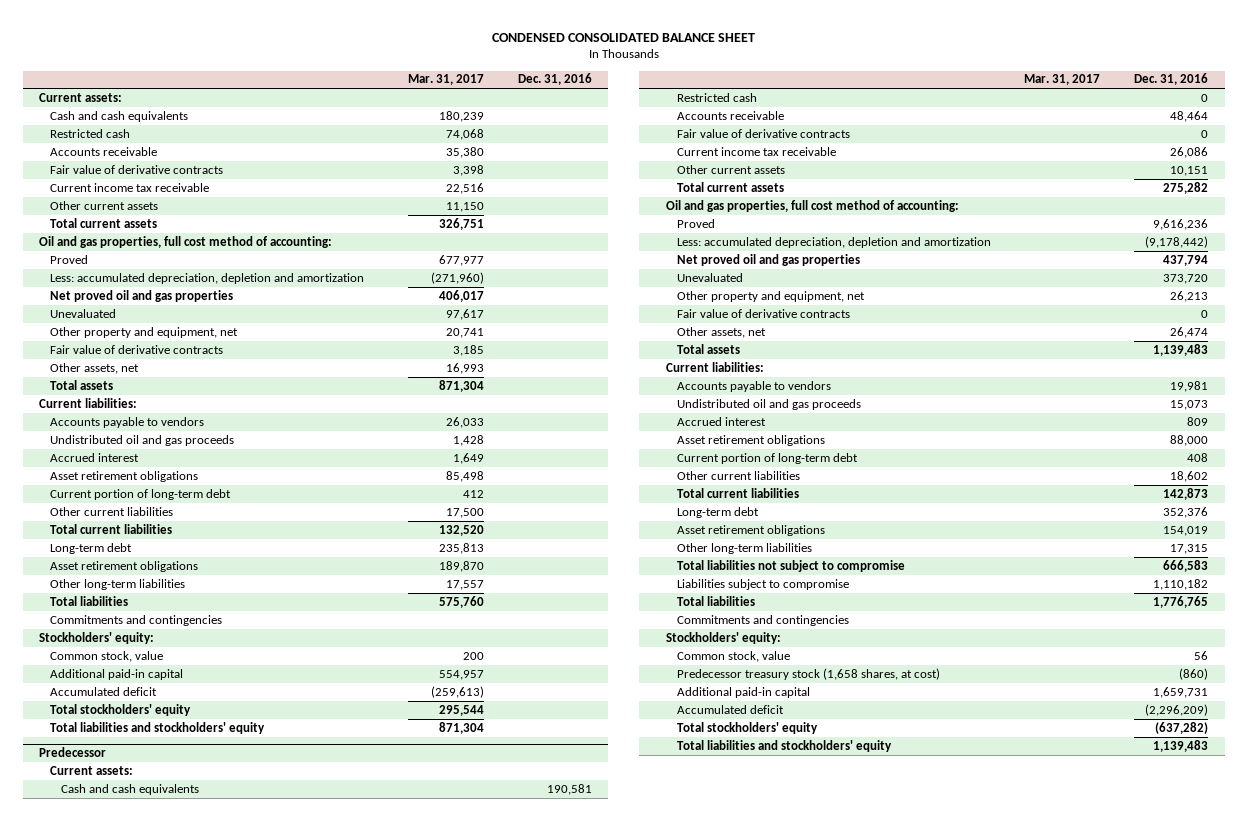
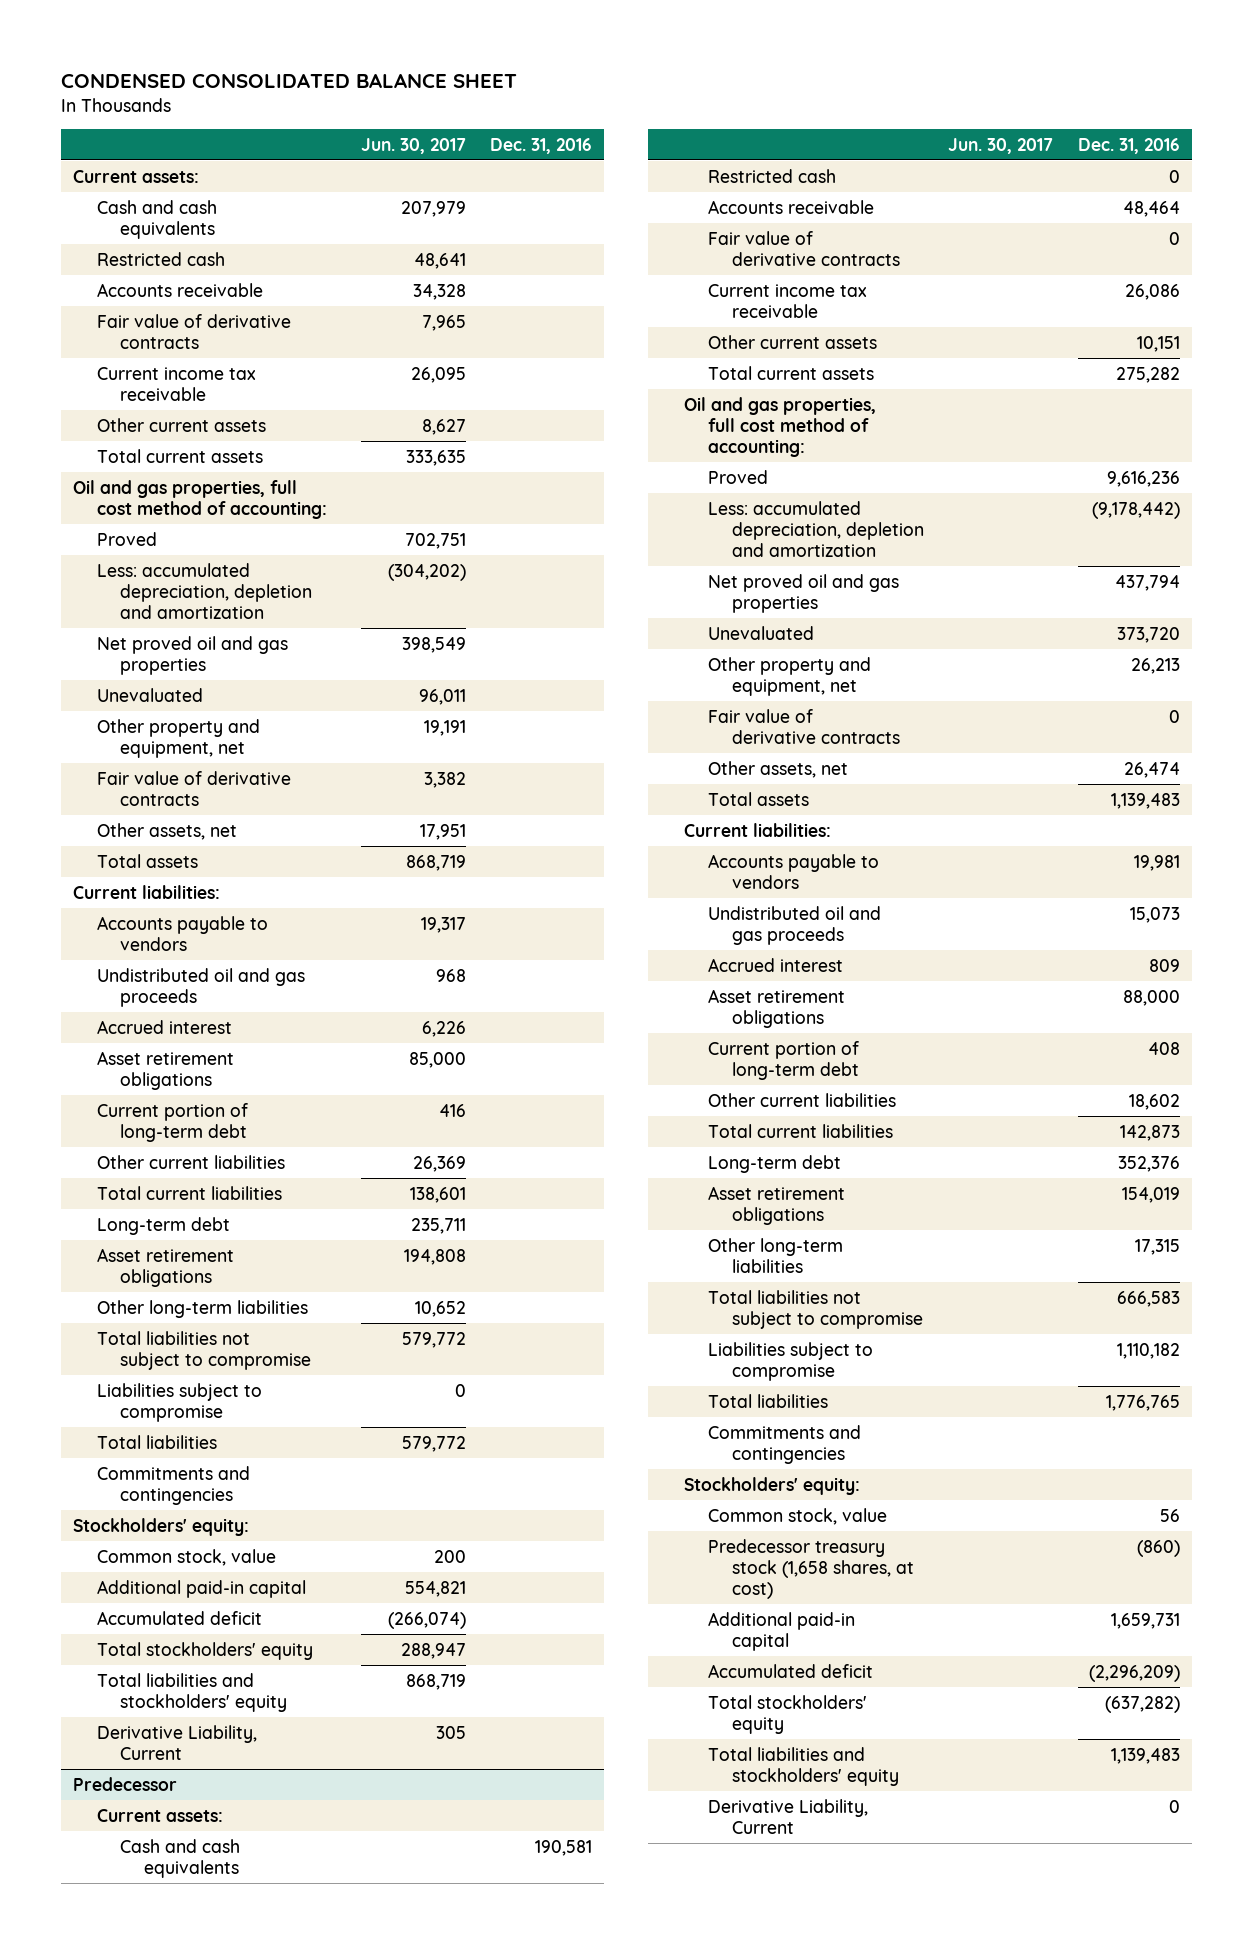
- | Mar. 31, 2017 | Dec. 31, 2016
+ | Jun. 30, 2017 | Dec. 31, 2016
+ Total liabilities not subject to compromise | 579,772 |
+ Liabilities subject to compromise | 0 |
+ Derivative Liability, Current | 305 |
@ Predecessor
+ Derivative Liability, Current | | 0

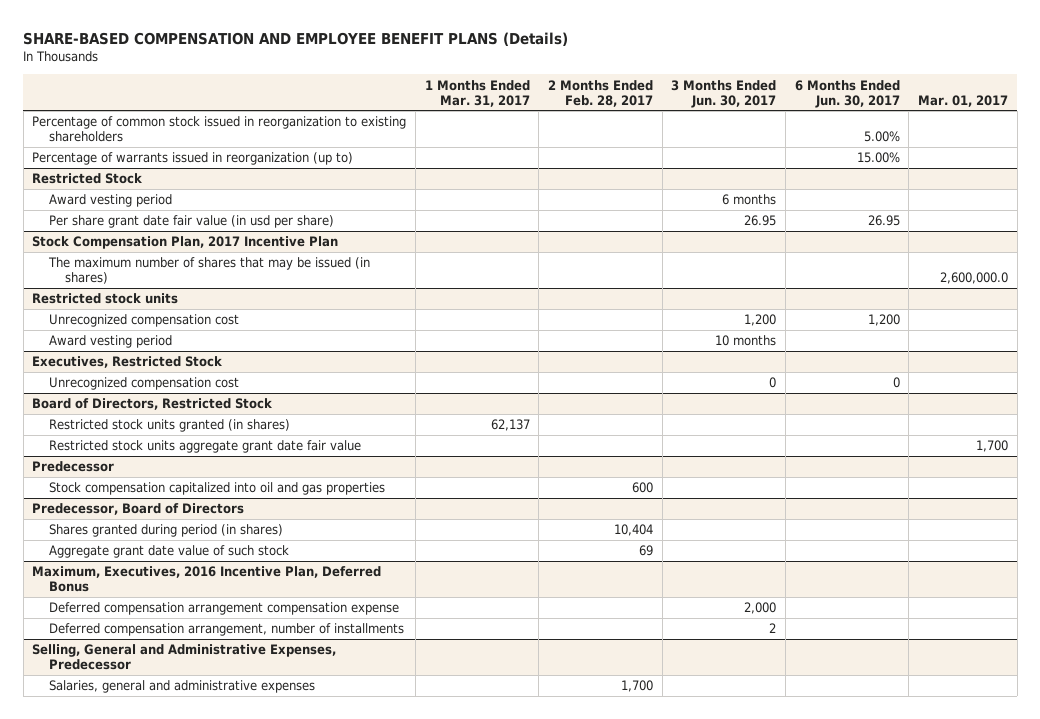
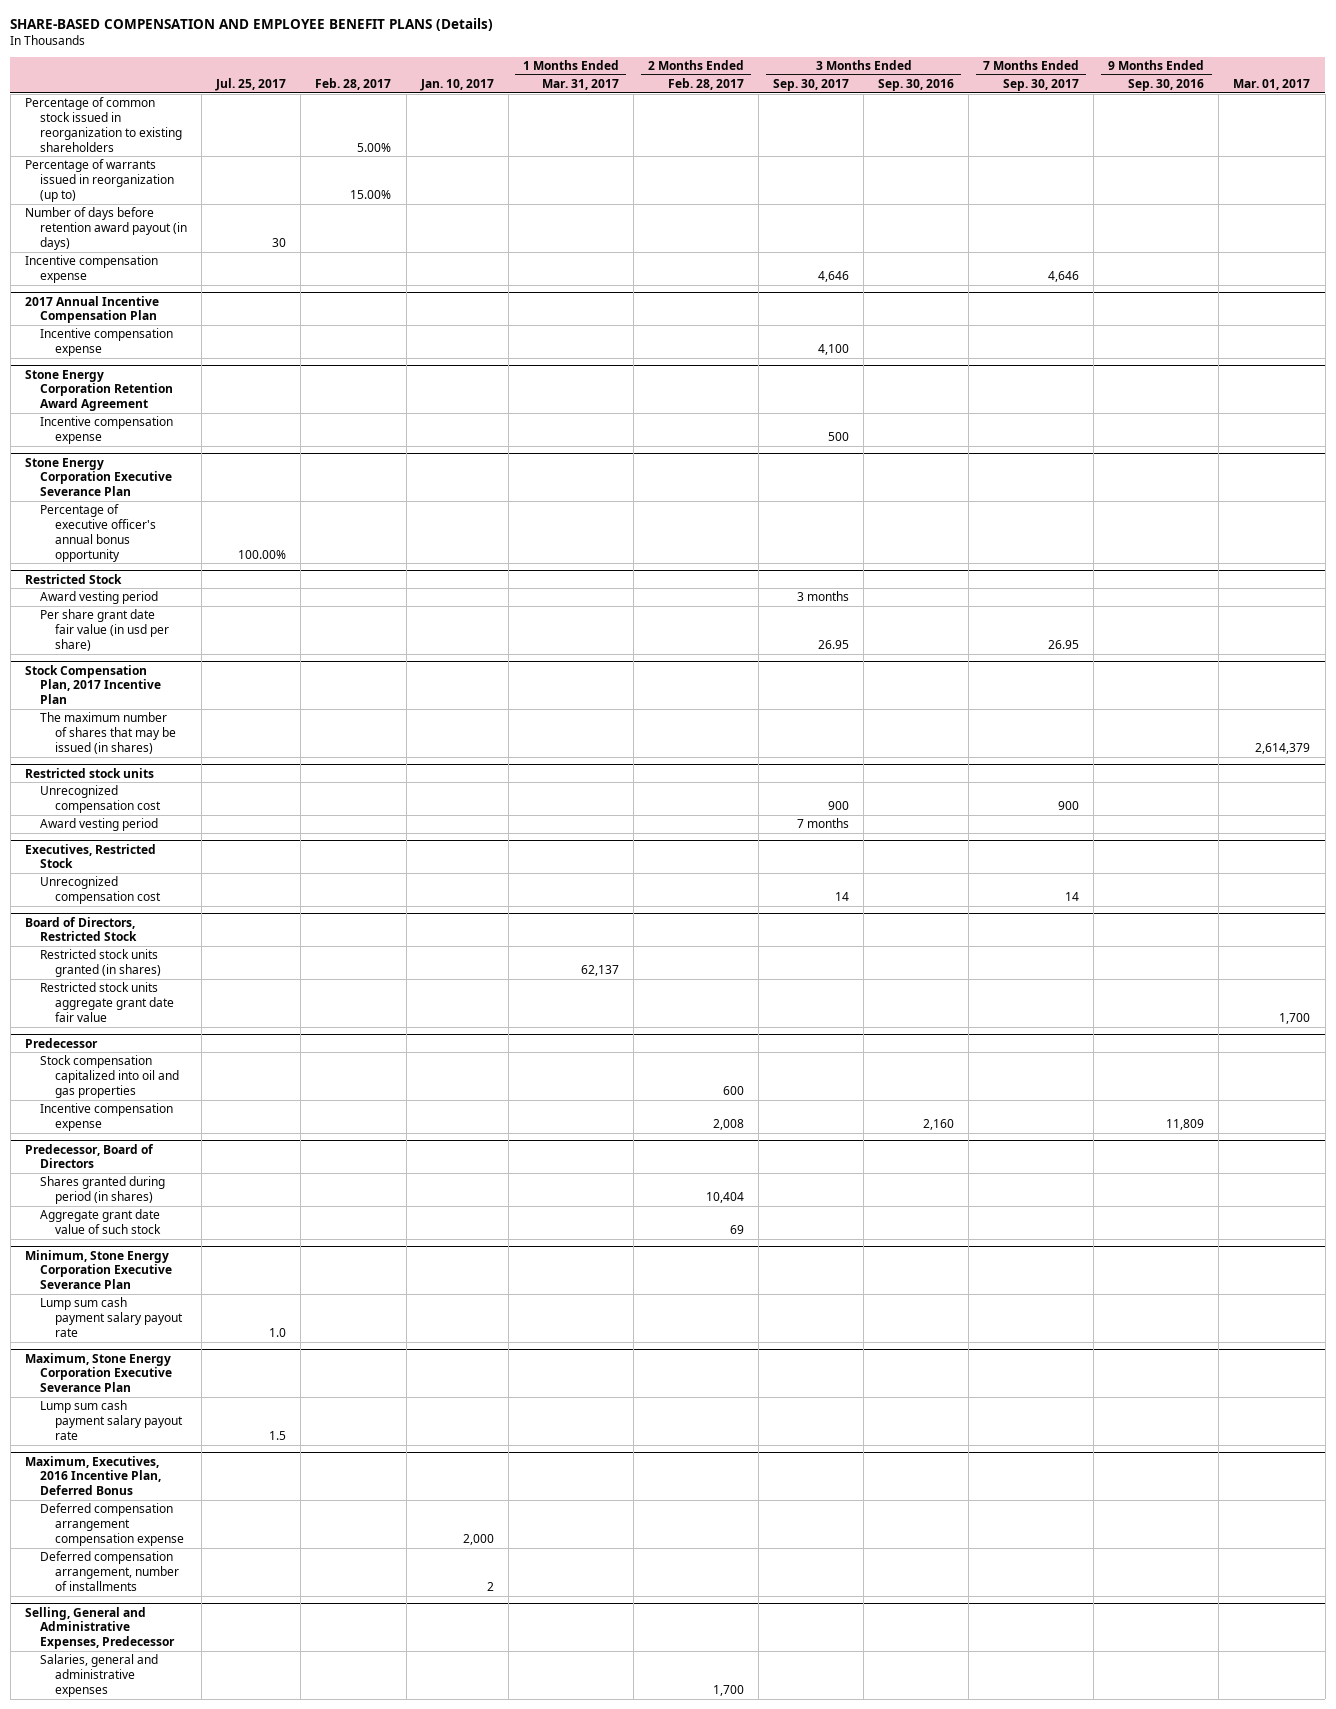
- | 1 Months Ended Mar. 31, 2017 | 2 Months Ended Feb. 28, 2017 | 3 Months Ended Jun. 30, 2017 | 6 Months Ended Jun. 30, 2017 | Mar. 01, 2017
+ | Jul. 25, 2017 | Feb. 28, 2017 | Jan. 10, 2017 | 1 Months Ended Mar. 31, 2017 | 2 Months Ended Feb. 28, 2017 | 3 Months Ended Sep. 30, 2017 | 3 Months Ended Sep. 30, 2016 | 7 Months Ended Sep. 30, 2017 | 9 Months Ended Sep. 30, 2016 | Mar. 01, 2017
+ Number of days before retention award payout (in days) | 30 | | | | | | | | |
+ Incentive compensation expense | | | | | | 4,646 | | 4,646 | |
+ 2017 Annual Incentive Compensation Plan
+ Incentive compensation expense | | | | | | 4,100 | | | |
+ Stone Energy Corporation Retention Award Agreement
+ Incentive compensation expense | | | | | | 500 | | | |
+ Stone Energy Corporation Executive Severance Plan
+ Percentage of executive officer's annual bonus opportunity | 100.00% | | | | | | | | |
@ Stock Compensation Plan, 2017 Incentive Plan
- The maximum number of shares that may be issued (in shares) | | | | | 2,600,000.0
+ The maximum number of shares that may be issued (in shares) | | | | | | | | | | 2,614,379
@ Predecessor
+ Incentive compensation expense | | | | | 2,008 | | 2,160 | | 11,809 |
+ Minimum, Stone Energy Corporation Executive Severance Plan
+ Lump sum cash payment salary payout rate | 1.0 | | | | | | | | |
+ Maximum, Stone Energy Corporation Executive Severance Plan
+ Lump sum cash payment salary payout rate | 1.5 | | | | | | | | |

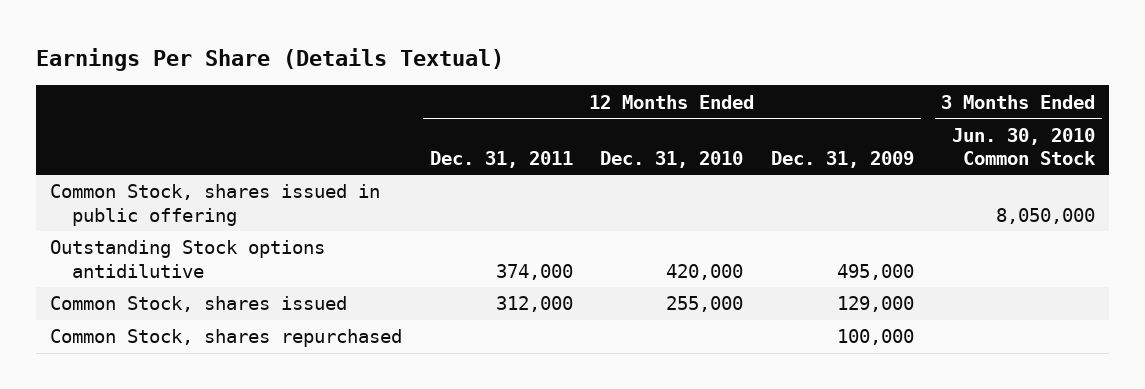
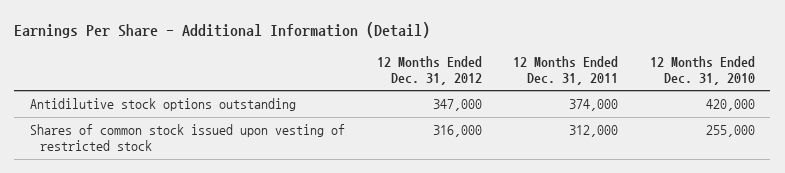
- Earnings Per Share (Details Textual)
+ Earnings Per Share - Additional Information (Detail)
- | 12 Months Ended Dec. 31, 2011 | 12 Months Ended Dec. 31, 2010 | 12 Months Ended Dec. 31, 2009 | 3 Months Ended Jun. 30, 2010 Common Stock
+ | 12 Months Ended Dec. 31, 2012 | 12 Months Ended Dec. 31, 2011 | 12 Months Ended Dec. 31, 2010
- Common Stock, shares issued in public offering | | | | 8,050,000
- Outstanding Stock options antidilutive | 374,000 | 420,000 | 495,000 |
- Common Stock, shares issued | 312,000 | 255,000 | 129,000 |
- Common Stock, shares repurchased | | | 100,000 |
+ Antidilutive stock options outstanding | 347,000 | 374,000 | 420,000
+ Shares of common stock issued upon vesting of restricted stock | 316,000 | 312,000 | 255,000

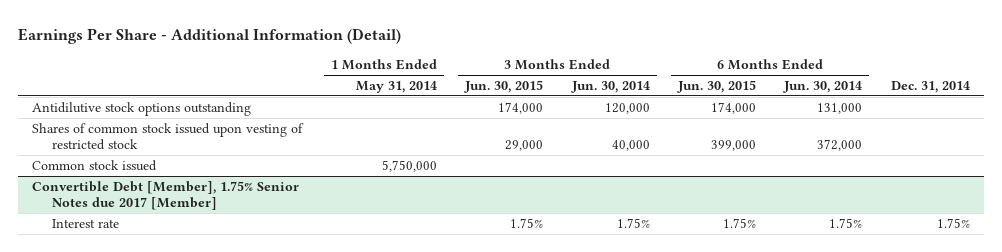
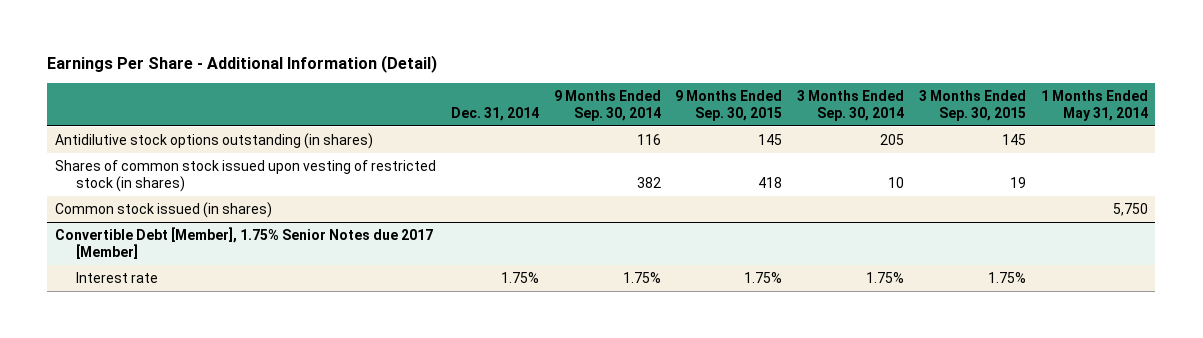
- | 1 Months Ended May 31, 2014 | 3 Months Ended Jun. 30, 2015 | 3 Months Ended Jun. 30, 2014 | 6 Months Ended Jun. 30, 2015 | 6 Months Ended Jun. 30, 2014 | Dec. 31, 2014
+ | Dec. 31, 2014 | 9 Months Ended Sep. 30, 2014 | 9 Months Ended Sep. 30, 2015 | 3 Months Ended Sep. 30, 2014 | 3 Months Ended Sep. 30, 2015 | 1 Months Ended May 31, 2014
- Antidilutive stock options outstanding | | 174,000 | 120,000 | 174,000 | 131,000 |
- Shares of common stock issued upon vesting of restricted stock | | 29,000 | 40,000 | 399,000 | 372,000 |
- Common stock issued | 5,750,000 | | | | |
+ Antidilutive stock options outstanding (in shares) | | 116 | 145 | 205 | 145 |
+ Shares of common stock issued upon vesting of restricted stock (in shares) | | 382 | 418 | 10 | 19 |
+ Common stock issued (in shares) | | | | | | 5,750

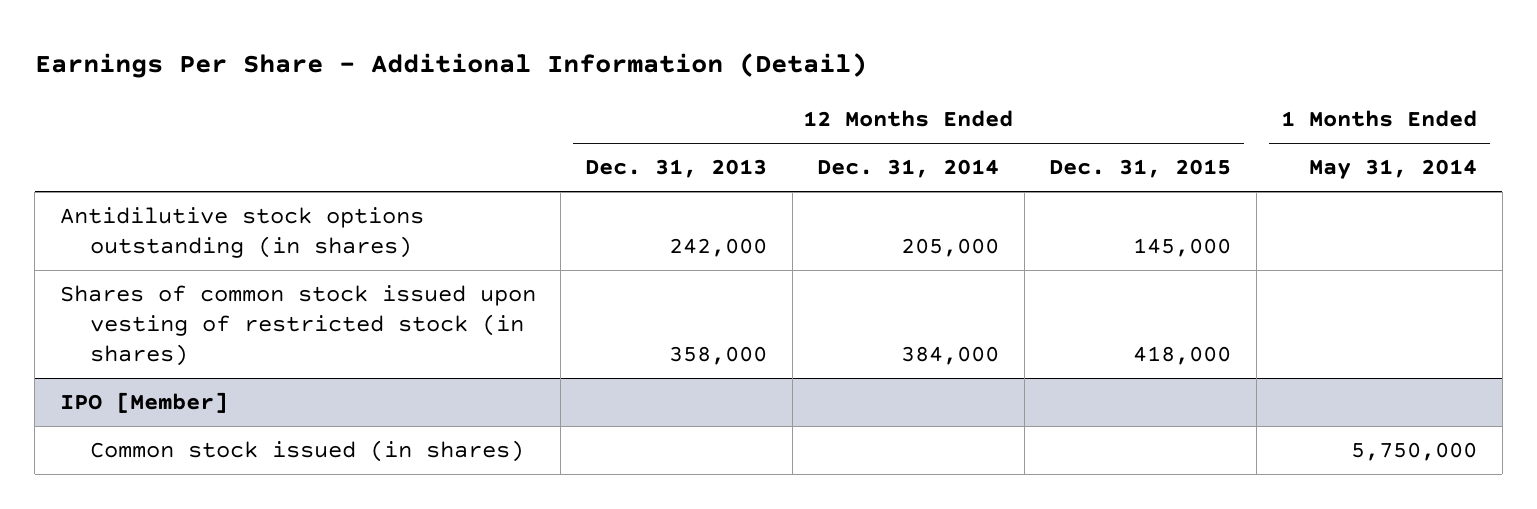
- | Dec. 31, 2014 | 9 Months Ended Sep. 30, 2014 | 9 Months Ended Sep. 30, 2015 | 3 Months Ended Sep. 30, 2014 | 3 Months Ended Sep. 30, 2015 | 1 Months Ended May 31, 2014
+ | 12 Months Ended Dec. 31, 2013 | 12 Months Ended Dec. 31, 2014 | 12 Months Ended Dec. 31, 2015 | 1 Months Ended May 31, 2014
- Common stock issued (in shares) | | | | | | 5,750
- Convertible Debt [Member], 1.75% Senior Notes due 2017 [Member]
- Interest rate | 1.75% | 1.75% | 1.75% | 1.75% | 1.75% |
+ IPO [Member]
+ Common stock issued (in shares) | | | | 5,750,000

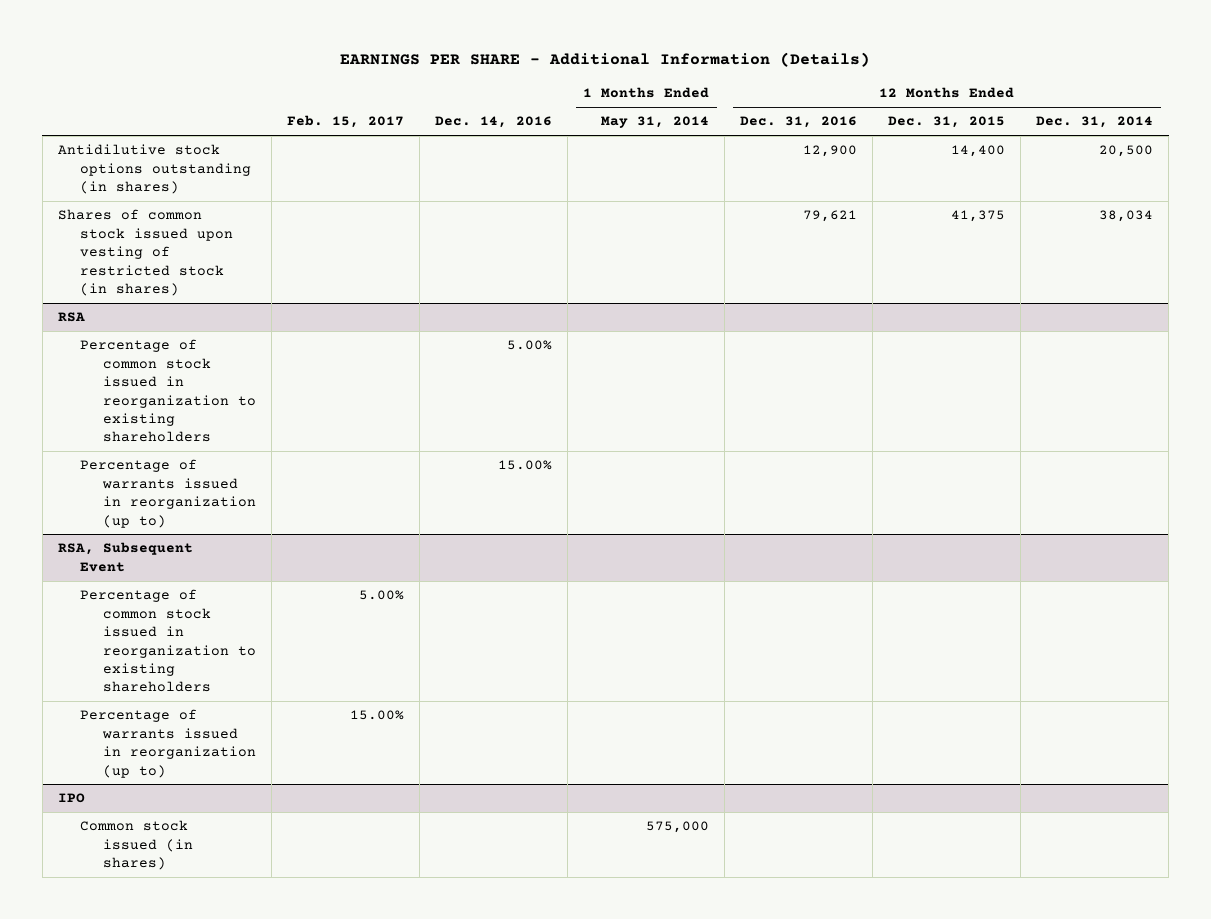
- Earnings Per Share - Additional Information (Detail)
+ EARNINGS PER SHARE - Additional Information (Details)
- | 12 Months Ended Dec. 31, 2013 | 12 Months Ended Dec. 31, 2014 | 12 Months Ended Dec. 31, 2015 | 1 Months Ended May 31, 2014
+ | Feb. 15, 2017 | Dec. 14, 2016 | 1 Months Ended May 31, 2014 | 12 Months Ended Dec. 31, 2016 | 12 Months Ended Dec. 31, 2015 | 12 Months Ended Dec. 31, 2014
- Antidilutive stock options outstanding (in shares) | 242,000 | 205,000 | 145,000 |
- Shares of common stock issued upon vesting of restricted stock (in shares) | 358,000 | 384,000 | 418,000 |
- IPO [Member]
- Common stock issued (in shares) | | | | 5,750,000
+ Antidilutive stock options outstanding (in shares) | | | | 12,900 | 14,400 | 20,500
+ Shares of common stock issued upon vesting of restricted stock (in shares) | | | | 79,621 | 41,375 | 38,034
+ RSA
+ Percentage of common stock issued in reorganization to existing shareholders | | 5.00% | | | |
+ Percentage of warrants issued in reorganization (up to) | | 15.00% | | | |
+ RSA, Subsequent Event
+ Percentage of common stock issued in reorganization to existing shareholders | 5.00% | | | | |
+ Percentage of warrants issued in reorganization (up to) | 15.00% | | | | |
+ IPO
+ Common stock issued (in shares) | | | 575,000 | | |

